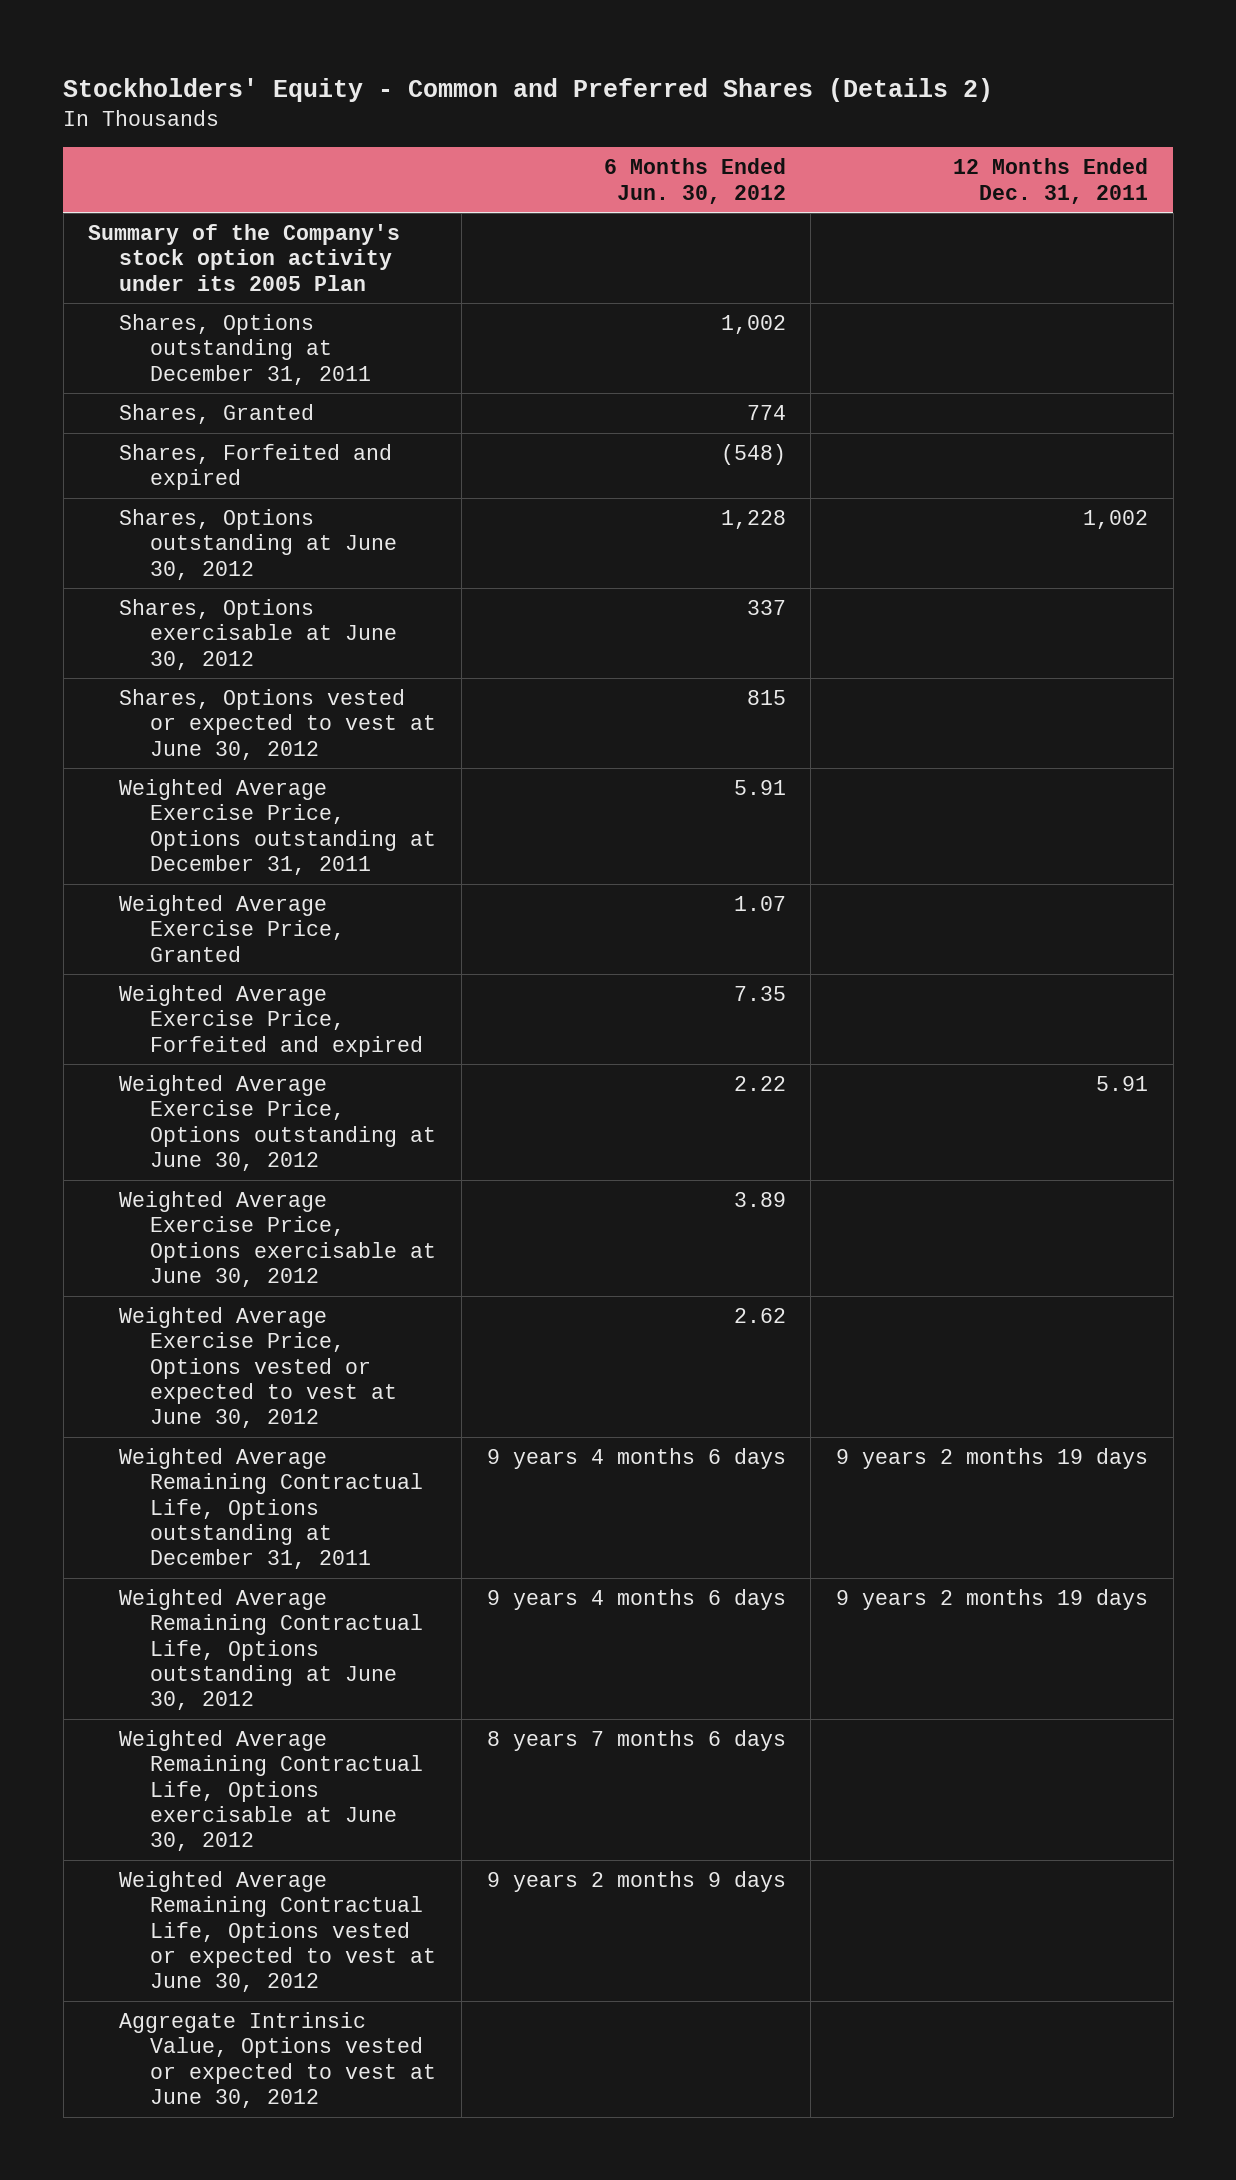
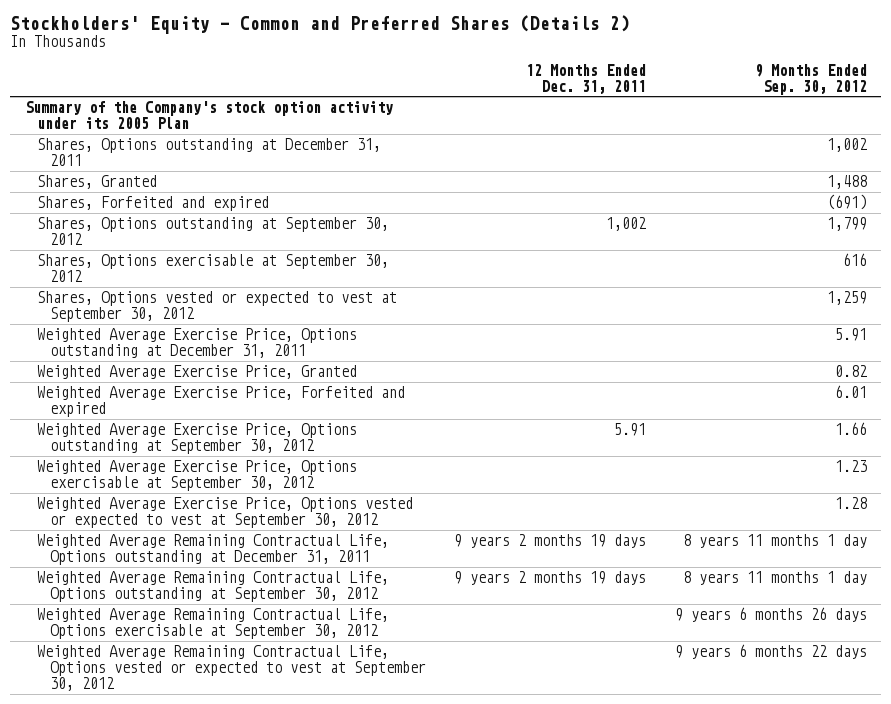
- | 6 Months Ended Jun. 30, 2012 | 12 Months Ended Dec. 31, 2011
+ | 12 Months Ended Dec. 31, 2011 | 9 Months Ended Sep. 30, 2012
- Shares, Options outstanding at June 30, 2012 | 1,228 | 1,002
- Shares, Options exercisable at June 30, 2012 | 337 |
- Shares, Options vested or expected to vest at June 30, 2012 | 815 |
+ Shares, Options outstanding at September 30, 2012 | 1,002 | 1,799
+ Shares, Options exercisable at September 30, 2012 | | 616
+ Shares, Options vested or expected to vest at September 30, 2012 | | 1,259
- Weighted Average Exercise Price, Options outstanding at June 30, 2012 | 2.22 | 5.91
- Weighted Average Exercise Price, Options exercisable at June 30, 2012 | 3.89 |
- Weighted Average Exercise Price, Options vested or expected to vest at June 30, 2012 | 2.62 |
+ Weighted Average Exercise Price, Options outstanding at September 30, 2012 | 5.91 | 1.66
+ Weighted Average Exercise Price, Options exercisable at September 30, 2012 | | 1.23
+ Weighted Average Exercise Price, Options vested or expected to vest at September 30, 2012 | | 1.28
- Weighted Average Remaining Contractual Life, Options outstanding at June 30, 2012 | 9 years 4 months 6 days | 9 years 2 months 19 days
- Weighted Average Remaining Contractual Life, Options exercisable at June 30, 2012 | 8 years 7 months 6 days |
- Weighted Average Remaining Contractual Life, Options vested or expected to vest at June 30, 2012 | 9 years 2 months 9 days |
- Aggregate Intrinsic Value, Options vested or expected to vest at June 30, 2012
+ Weighted Average Remaining Contractual Life, Options outstanding at September 30, 2012 | 9 years 2 months 19 days | 8 years 11 months 1 day
+ Weighted Average Remaining Contractual Life, Options exercisable at September 30, 2012 | | 9 years 6 months 26 days
+ Weighted Average Remaining Contractual Life, Options vested or expected to vest at September 30, 2012 | | 9 years 6 months 22 days

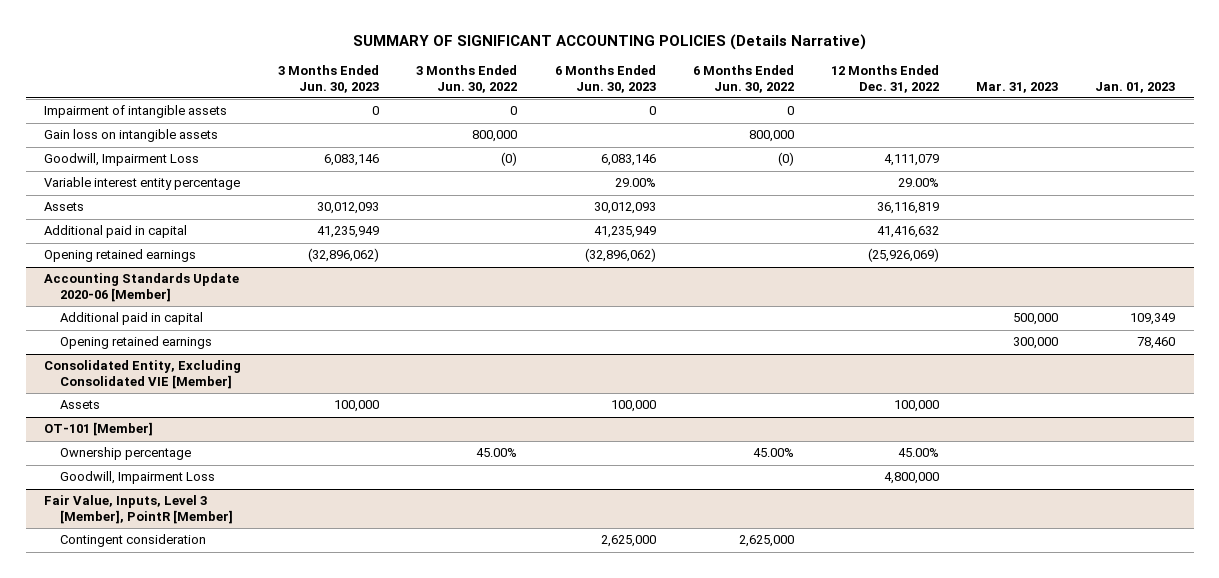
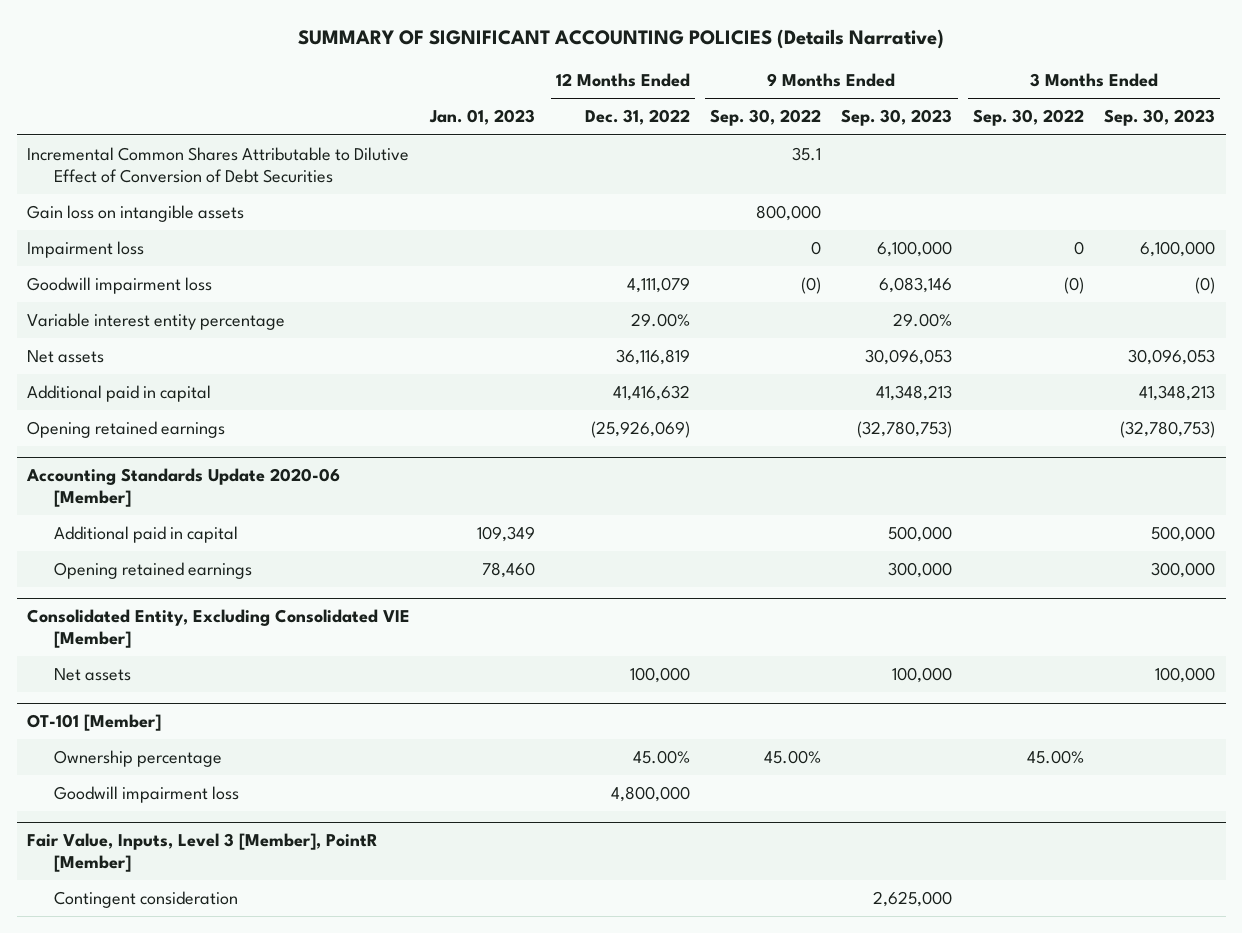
- | 3 Months Ended Jun. 30, 2023 | 3 Months Ended Jun. 30, 2022 | 6 Months Ended Jun. 30, 2023 | 6 Months Ended Jun. 30, 2022 | 12 Months Ended Dec. 31, 2022 | Mar. 31, 2023 | Jan. 01, 2023
+ | Jan. 01, 2023 | 12 Months Ended Dec. 31, 2022 | 9 Months Ended Sep. 30, 2022 | 9 Months Ended Sep. 30, 2023 | 3 Months Ended Sep. 30, 2022 | 3 Months Ended Sep. 30, 2023
- Impairment of intangible assets | 0 | 0 | 0 | 0 | | |
+ Incremental Common Shares Attributable to Dilutive Effect of Conversion of Debt Securities | | | 35.1 | | |
- Goodwill, Impairment Loss | 6,083,146 | (0) | 6,083,146 | (0) | 4,111,079 | |
+ Impairment loss | | | 0 | 6,100,000 | 0 | 6,100,000
+ Goodwill impairment loss | | 4,111,079 | (0) | 6,083,146 | (0) | (0)
- Assets | 30,012,093 | | 30,012,093 | | 36,116,819 | |
+ Net assets | | 36,116,819 | | 30,096,053 | | 30,096,053
@ Consolidated Entity, Excluding Consolidated VIE [Member]
- Assets | 100,000 | | 100,000 | | 100,000 | |
+ Net assets | | 100,000 | | 100,000 | | 100,000
@ OT-101 [Member]
- Goodwill, Impairment Loss | | | | | 4,800,000 | |
+ Goodwill impairment loss | | 4,800,000 | | | |

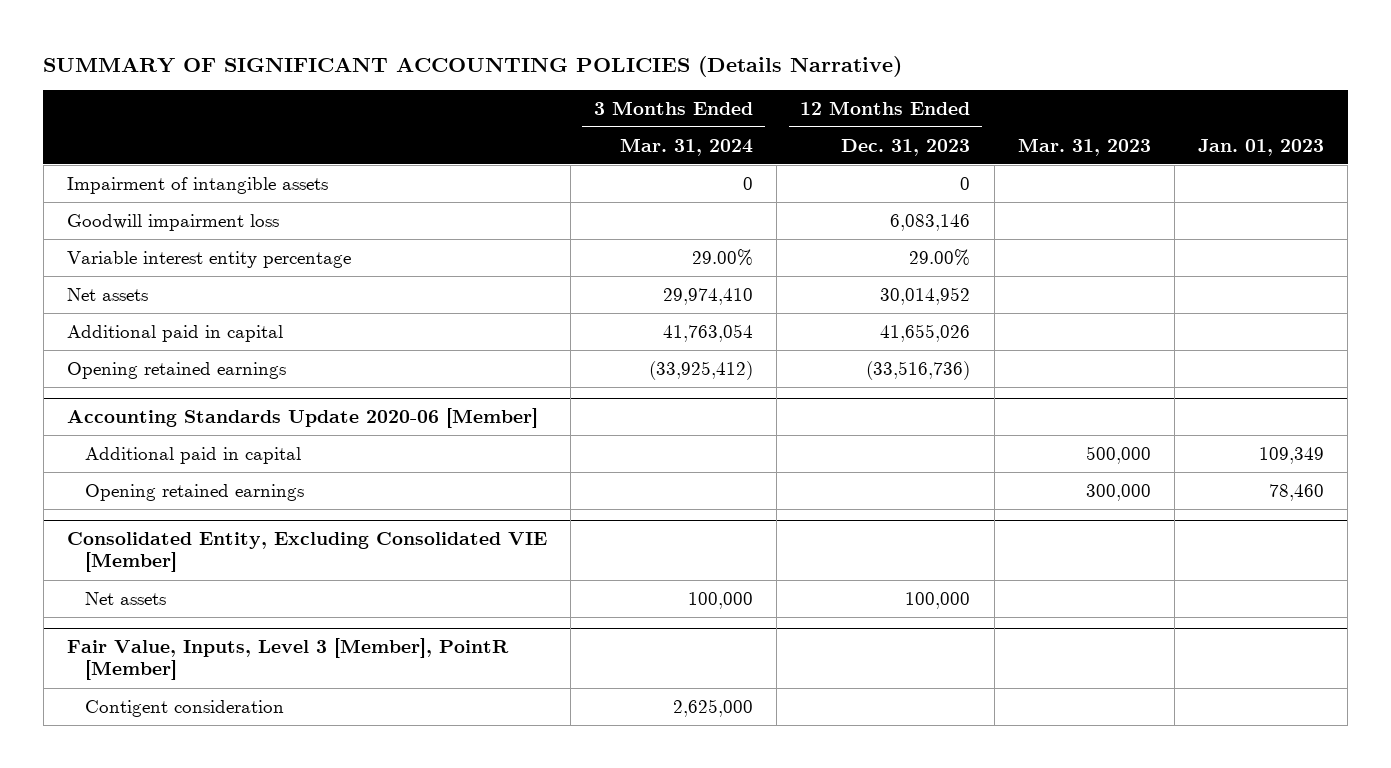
- | Jan. 01, 2023 | 12 Months Ended Dec. 31, 2022 | 9 Months Ended Sep. 30, 2022 | 9 Months Ended Sep. 30, 2023 | 3 Months Ended Sep. 30, 2022 | 3 Months Ended Sep. 30, 2023
+ | 3 Months Ended Mar. 31, 2024 | 12 Months Ended Dec. 31, 2023 | Mar. 31, 2023 | Jan. 01, 2023
- Incremental Common Shares Attributable to Dilutive Effect of Conversion of Debt Securities | | | 35.1 | | |
- Gain loss on intangible assets | | | 800,000 | | |
- Impairment loss | | | 0 | 6,100,000 | 0 | 6,100,000
+ Impairment of intangible assets | 0 | 0 | |
- OT-101 [Member]
- Ownership percentage | | 45.00% | 45.00% | | 45.00% |
- Goodwill impairment loss | | 4,800,000 | | | |
@ Fair Value, Inputs, Level 3 [Member], PointR [Member]
- Contingent consideration | | | | 2,625,000 | |
+ Contigent consideration | 2,625,000 | | |

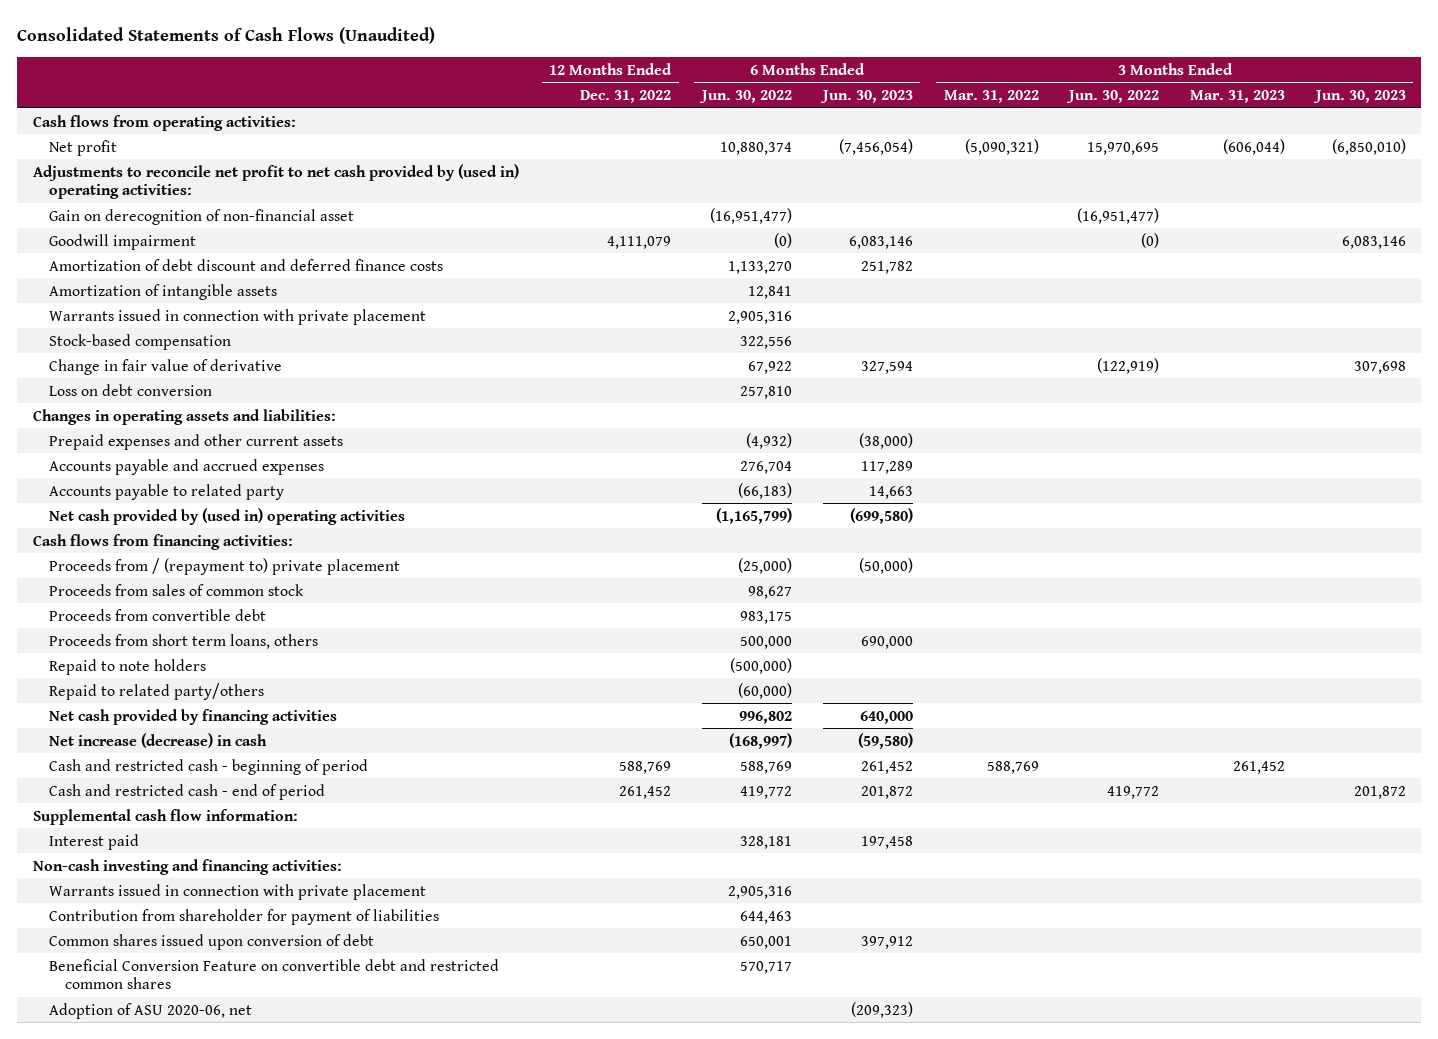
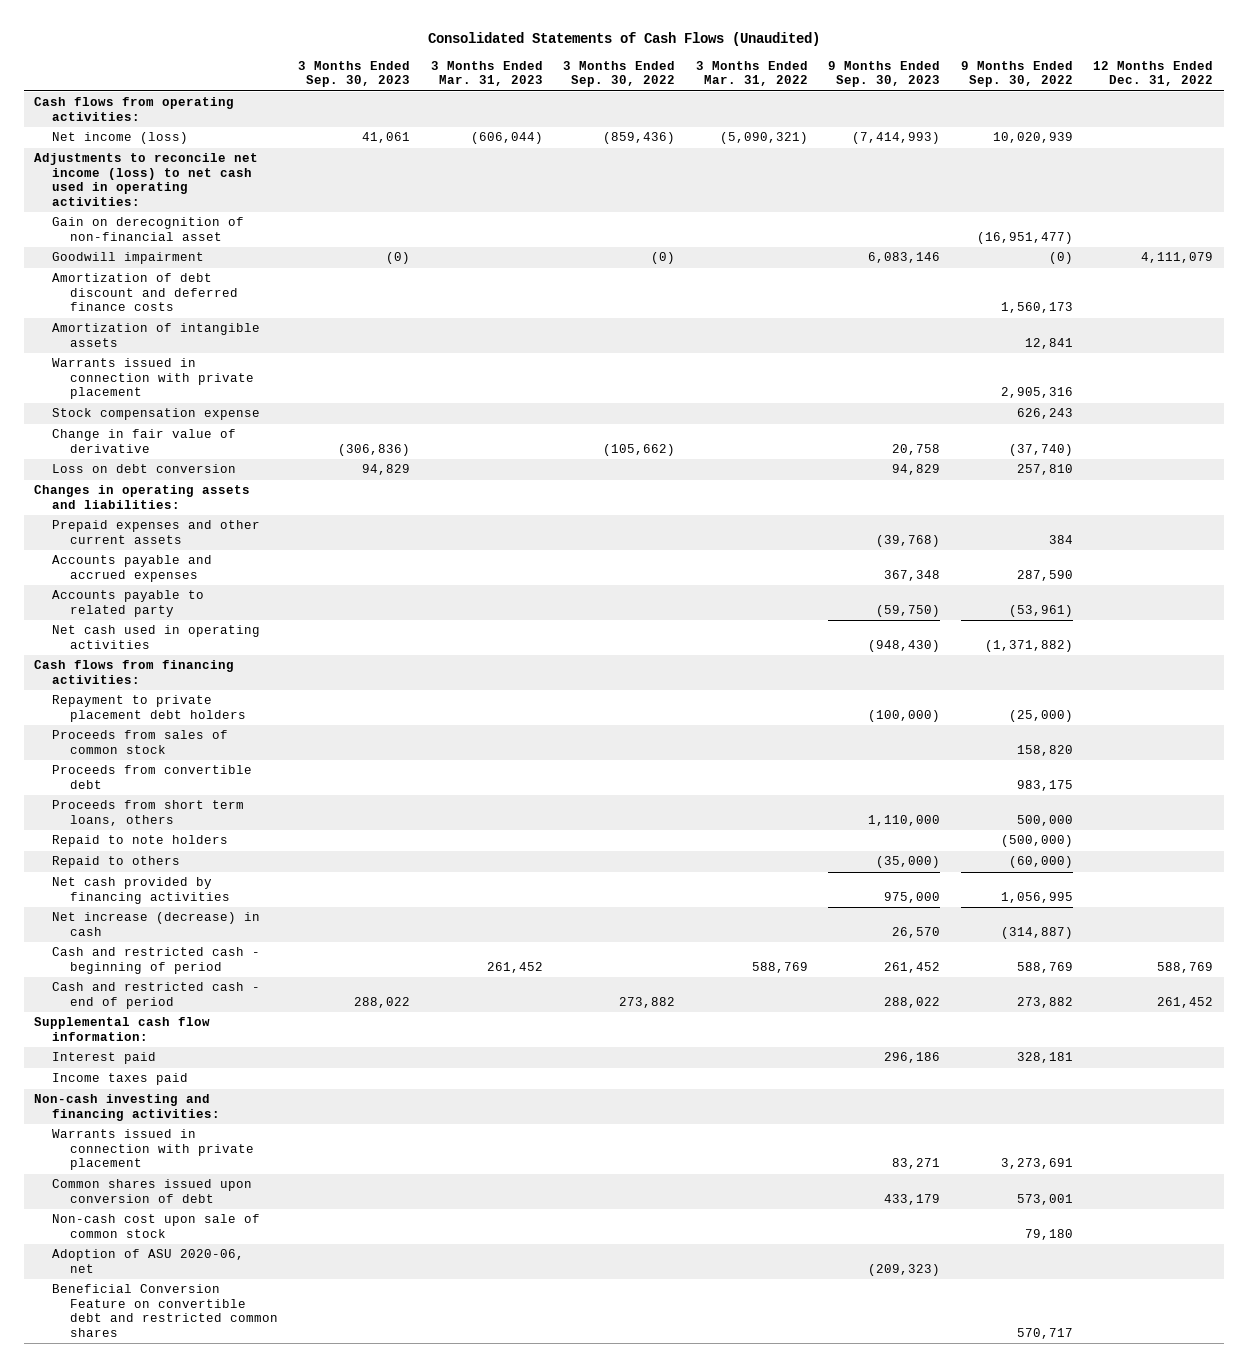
- | 12 Months Ended Dec. 31, 2022 | 6 Months Ended Jun. 30, 2022 | 6 Months Ended Jun. 30, 2023 | 3 Months Ended Mar. 31, 2022 | 3 Months Ended Jun. 30, 2022 | 3 Months Ended Mar. 31, 2023 | 3 Months Ended Jun. 30, 2023
+ | 3 Months Ended Sep. 30, 2023 | 3 Months Ended Mar. 31, 2023 | 3 Months Ended Sep. 30, 2022 | 3 Months Ended Mar. 31, 2022 | 9 Months Ended Sep. 30, 2023 | 9 Months Ended Sep. 30, 2022 | 12 Months Ended Dec. 31, 2022
- Net profit | | 10,880,374 | (7,456,054) | (5,090,321) | 15,970,695 | (606,044) | (6,850,010)
- Adjustments to reconcile net profit to net cash provided by (used in) operating activities:
+ Net income (loss) | 41,061 | (606,044) | (859,436) | (5,090,321) | (7,414,993) | 10,020,939 |
+ Adjustments to reconcile net income (loss) to net cash used in operating activities:
- Stock-based compensation | | 322,556 | | | | |
+ Stock compensation expense | | | | | | 626,243 |
- Net cash provided by (used in) operating activities | | (1,165,799) | (699,580) | | | |
+ Net cash used in operating activities | | | | | (948,430) | (1,371,882) |
- Proceeds from / (repayment to) private placement | | (25,000) | (50,000) | | | |
+ Repayment to private placement debt holders | | | | | (100,000) | (25,000) |
- Repaid to related party/others | | (60,000) | | | | |
+ Repaid to others | | | | | (35,000) | (60,000) |
+ Income taxes paid
- Contribution from shareholder for payment of liabilities | | 644,463 | | | | |
+ Non-cash cost upon sale of common stock | | | | | | 79,180 |
moved down: Beneficial Conversion Feature on convertible debt and restricted common shares | | | | | | 570,717 |

